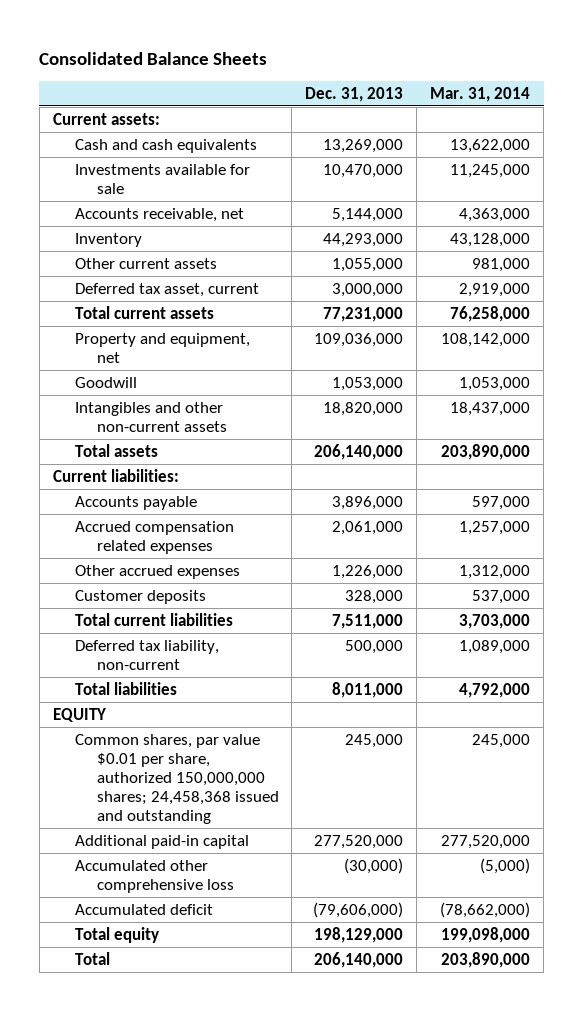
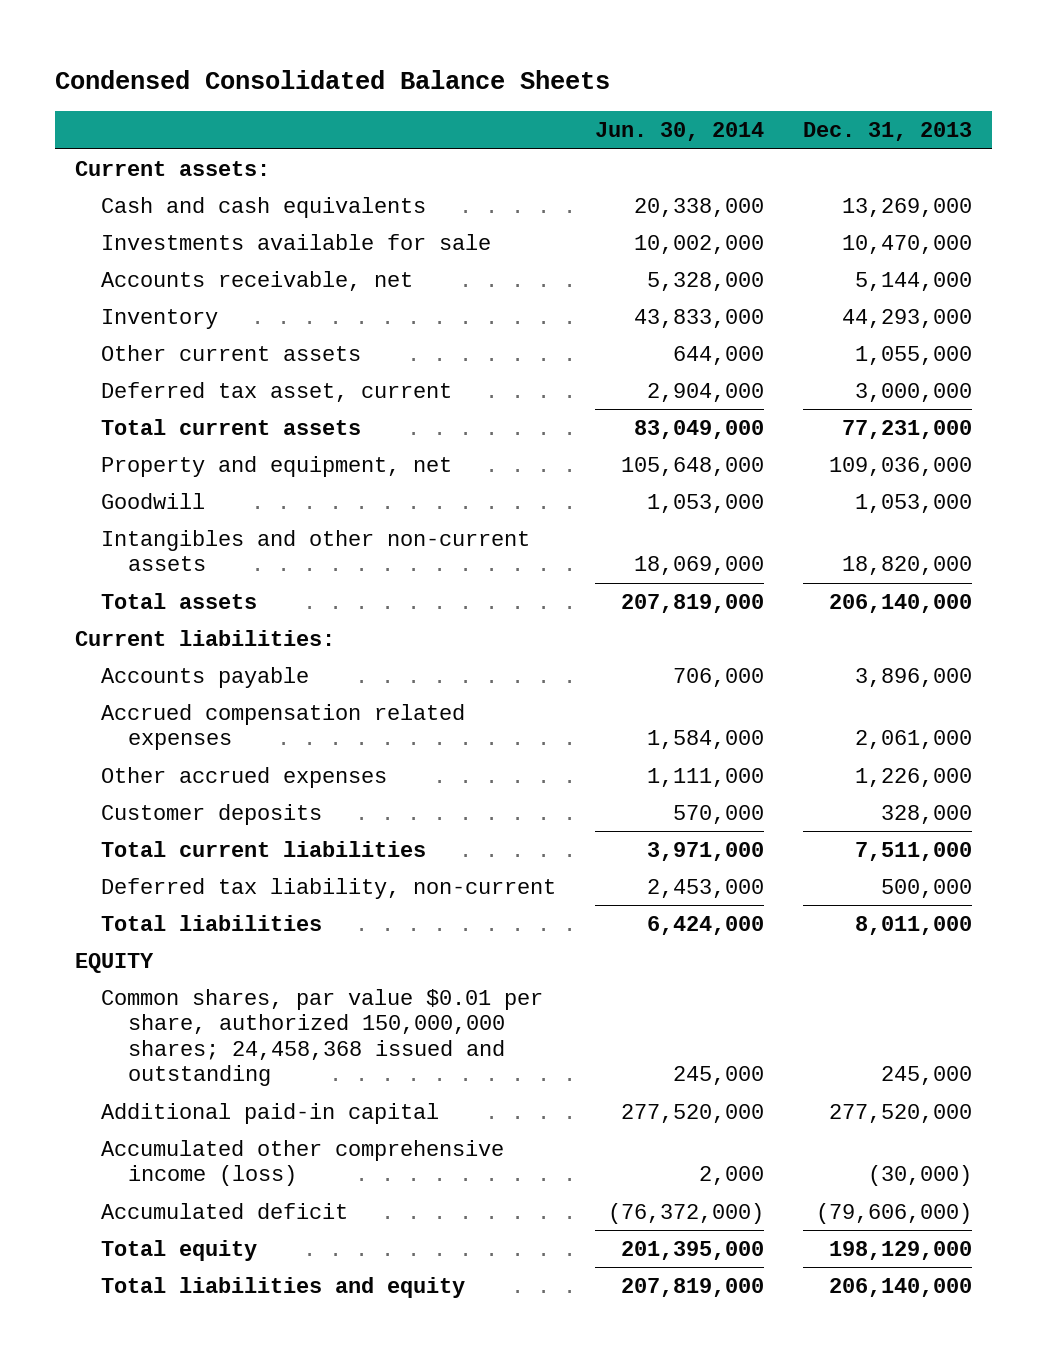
- Consolidated Balance Sheets
+ Condensed Consolidated Balance Sheets
- | Dec. 31, 2013 | Mar. 31, 2014
+ | Jun. 30, 2014 | Dec. 31, 2013
- Accumulated other comprehensive loss | (30,000) | (5,000)
+ Accumulated other comprehensive income (loss) | 2,000 | (30,000)
- Total | 206,140,000 | 203,890,000
+ Total liabilities and equity | 207,819,000 | 206,140,000

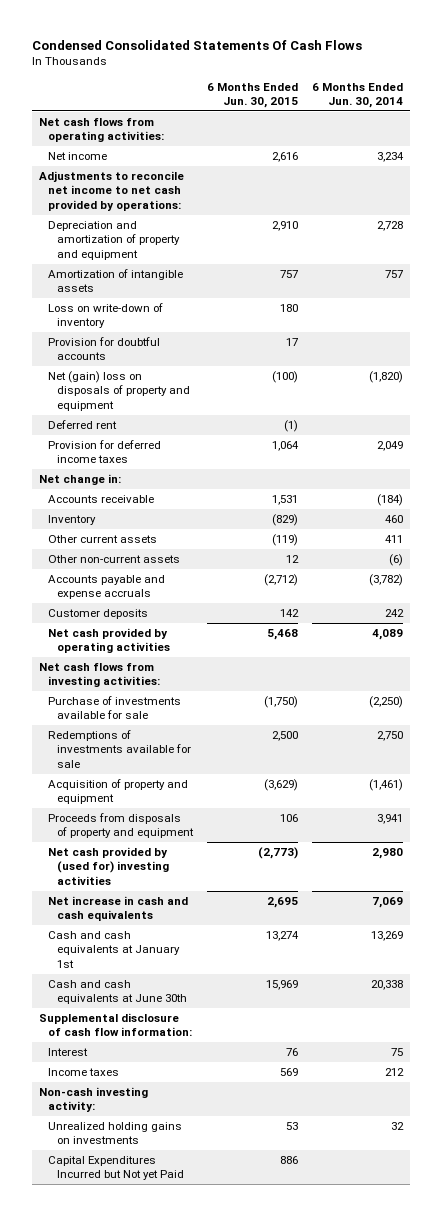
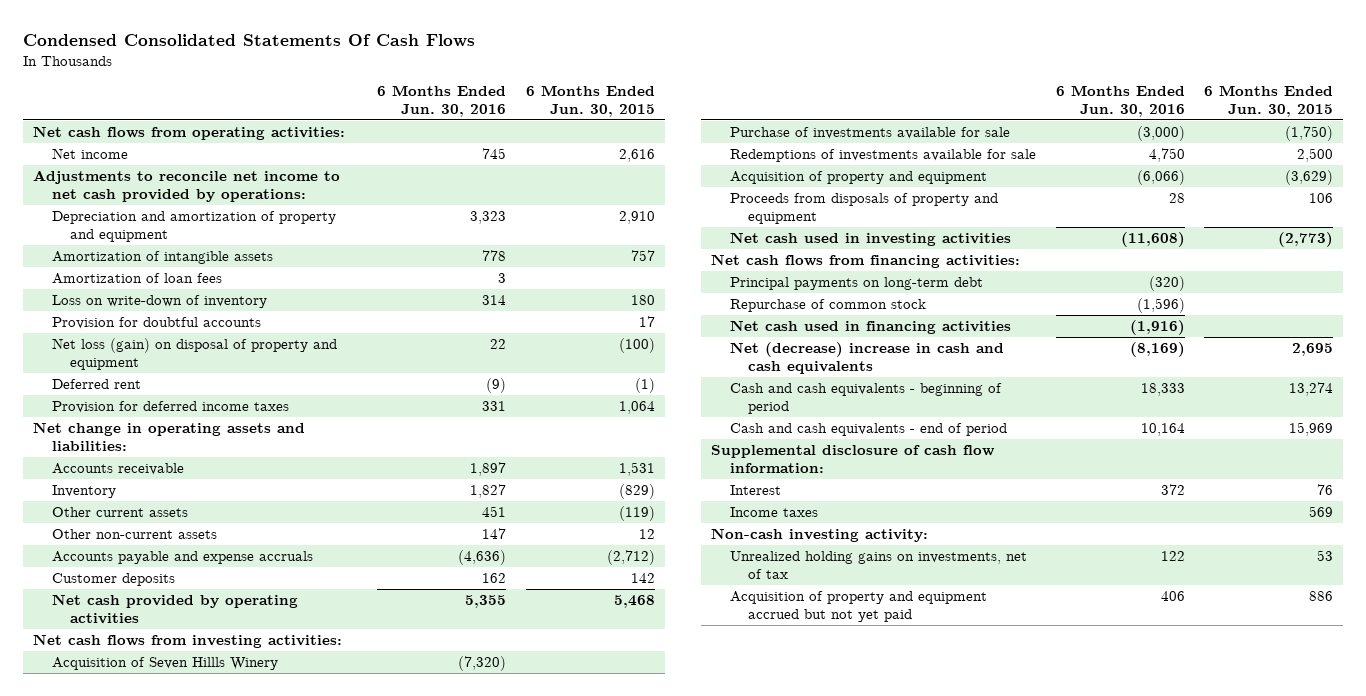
- | 6 Months Ended Jun. 30, 2015 | 6 Months Ended Jun. 30, 2014
+ | 6 Months Ended Jun. 30, 2016 | 6 Months Ended Jun. 30, 2015
+ Amortization of loan fees | 3 |
- Net (gain) loss on disposals of property and equipment | (100) | (1,820)
+ Net loss (gain) on disposal of property and equipment | 22 | (100)
- Net change in:
+ Net change in operating assets and liabilities:
+ Acquisition of Seven Hillls Winery | (7,320) |
- Net cash provided by (used for) investing activities | (2,773) | 2,980
- Net increase in cash and cash equivalents | 2,695 | 7,069
- Cash and cash equivalents at January 1st | 13,274 | 13,269
- Cash and cash equivalents at June 30th | 15,969 | 20,338
+ Net cash used in investing activities | (11,608) | (2,773)
+ Net cash flows from financing activities:
+ Principal payments on long-term debt | (320) |
+ Repurchase of common stock | (1,596) |
+ Net cash used in financing activities | (1,916) |
+ Net (decrease) increase in cash and cash equivalents | (8,169) | 2,695
+ Cash and cash equivalents - beginning of period | 18,333 | 13,274
+ Cash and cash equivalents - end of period | 10,164 | 15,969
- Unrealized holding gains on investments | 53 | 32
- Capital Expenditures Incurred but Not yet Paid | 886 |
+ Unrealized holding gains on investments, net of tax | 122 | 53
+ Acquisition of property and equipment accrued but not yet paid | 406 | 886

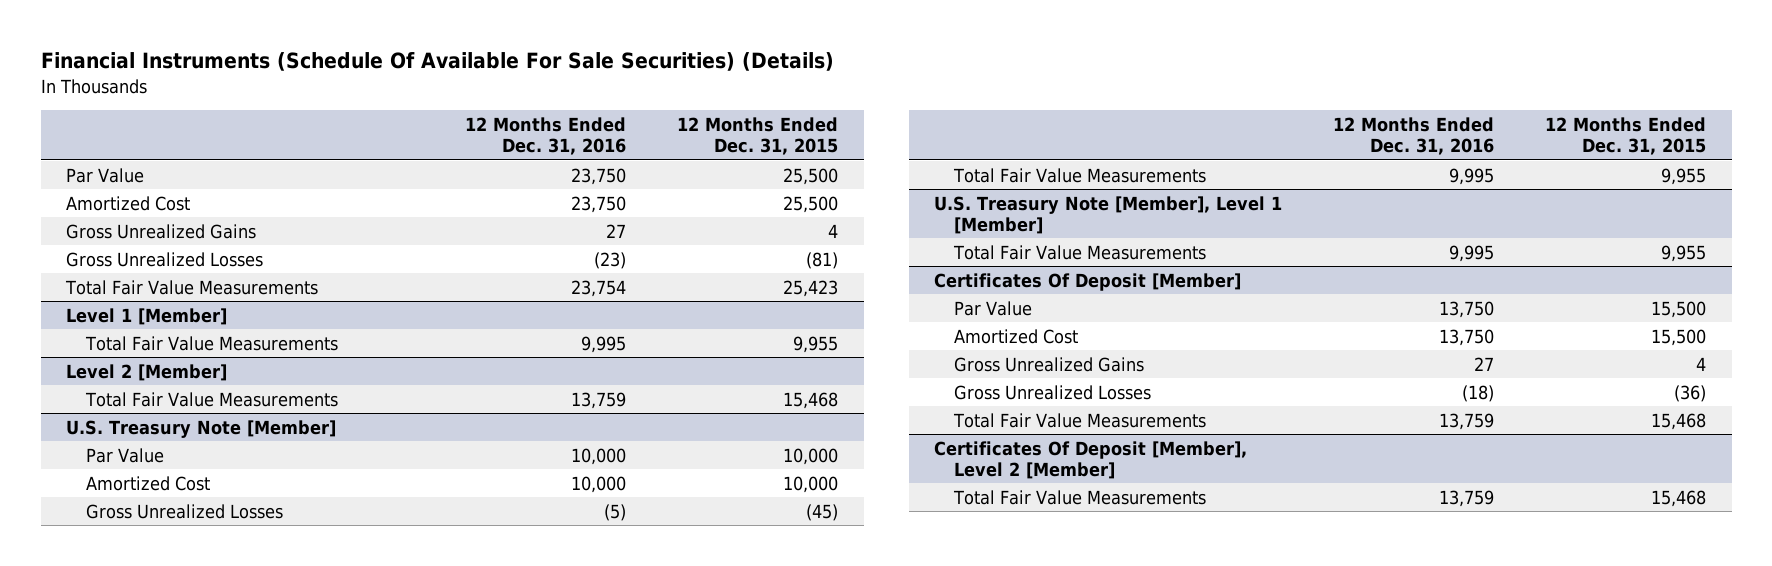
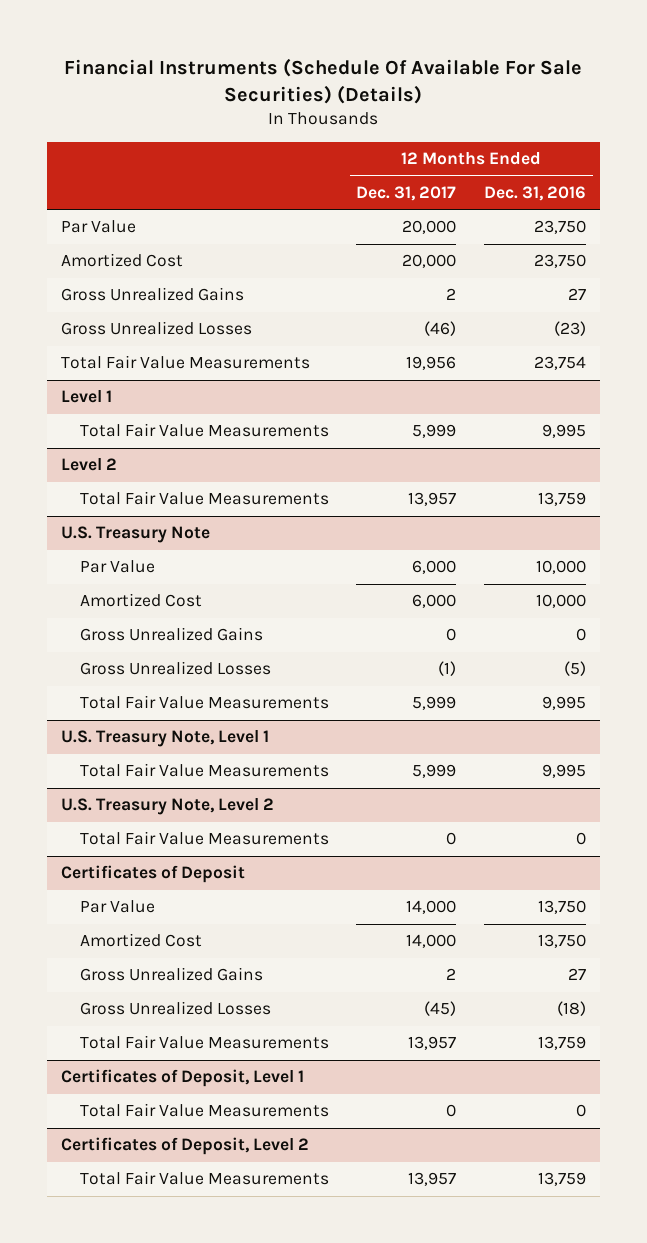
- | 12 Months Ended Dec. 31, 2016 | 12 Months Ended Dec. 31, 2015
+ | 12 Months Ended Dec. 31, 2017 | 12 Months Ended Dec. 31, 2016
- Level 1 [Member]
+ Level 1
- Level 2 [Member]
+ Level 2
- U.S. Treasury Note [Member]
+ U.S. Treasury Note
+ Gross Unrealized Gains | 0 | 0
- U.S. Treasury Note [Member], Level 1 [Member]
+ U.S. Treasury Note, Level 1
- Certificates Of Deposit [Member]
+ U.S. Treasury Note, Level 2
+ Total Fair Value Measurements | 0 | 0
+ Certificates of Deposit
- Certificates Of Deposit [Member], Level 2 [Member]
+ Certificates of Deposit, Level 1
+ Total Fair Value Measurements | 0 | 0
+ Certificates of Deposit, Level 2

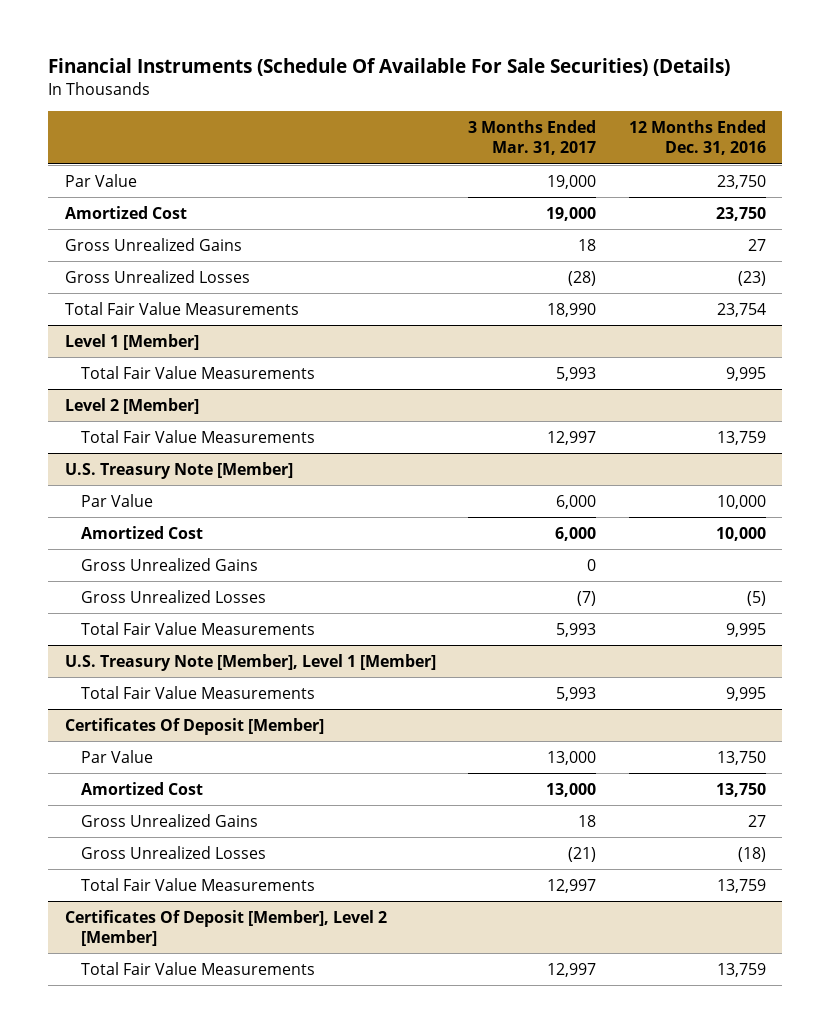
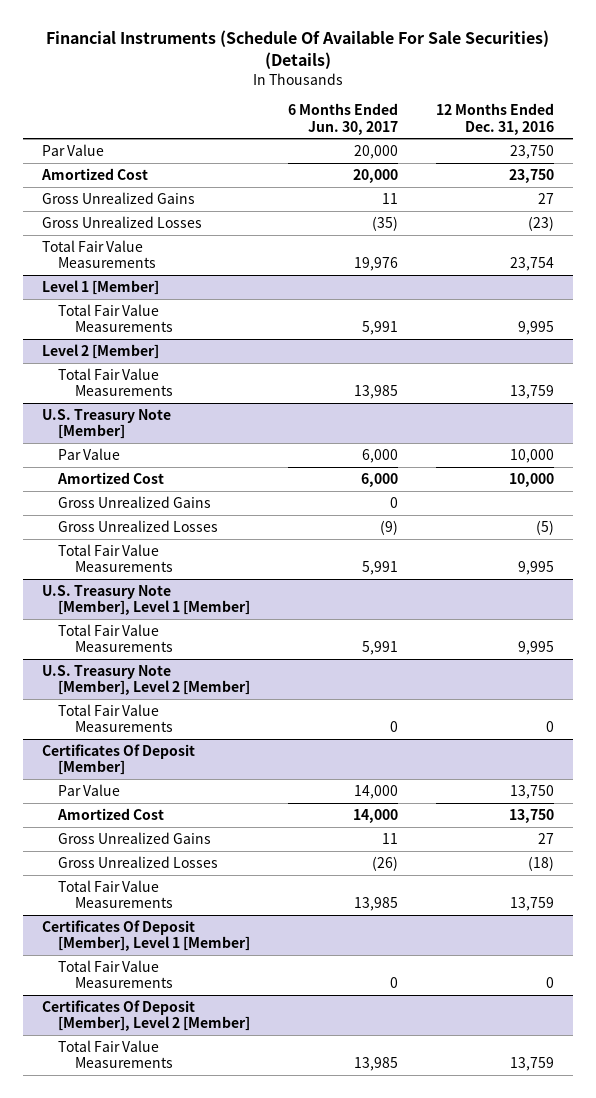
- | 3 Months Ended Mar. 31, 2017 | 12 Months Ended Dec. 31, 2016
+ | 6 Months Ended Jun. 30, 2017 | 12 Months Ended Dec. 31, 2016
+ U.S. Treasury Note [Member], Level 2 [Member]
+ Total Fair Value Measurements | 0 | 0
+ Certificates Of Deposit [Member], Level 1 [Member]
+ Total Fair Value Measurements | 0 | 0

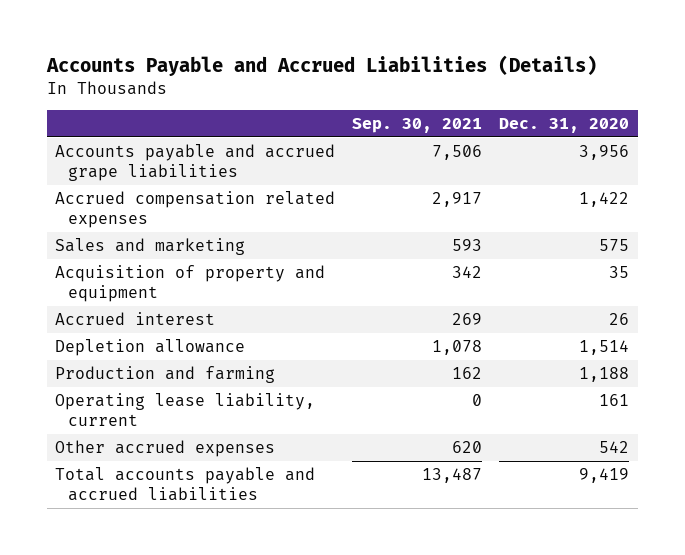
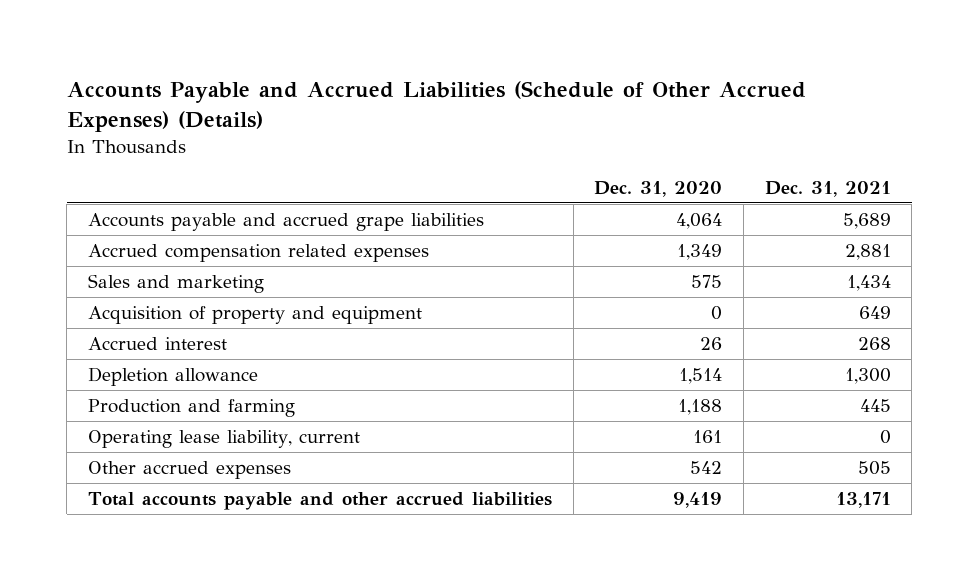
- Accounts Payable and Accrued Liabilities (Details)
+ Accounts Payable and Accrued Liabilities (Schedule of Other Accrued Expenses) (Details)
- | Sep. 30, 2021 | Dec. 31, 2020
+ | Dec. 31, 2020 | Dec. 31, 2021
- Accounts payable and accrued grape liabilities | 7,506 | 3,956
- Accrued compensation related expenses | 2,917 | 1,422
+ Accounts payable and accrued grape liabilities | 4,064 | 5,689
+ Accrued compensation related expenses | 1,349 | 2,881
- Acquisition of property and equipment | 342 | 35
+ Acquisition of property and equipment | 0 | 649
- Total accounts payable and accrued liabilities | 13,487 | 9,419
+ Total accounts payable and other accrued liabilities | 9,419 | 13,171

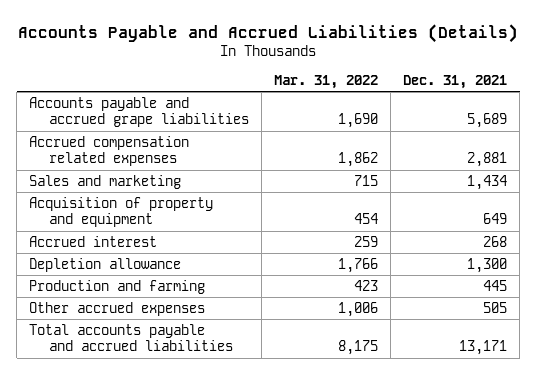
- Accounts Payable and Accrued Liabilities (Schedule of Other Accrued Expenses) (Details)
+ Accounts Payable and Accrued Liabilities (Details)
- | Dec. 31, 2020 | Dec. 31, 2021
+ | Mar. 31, 2022 | Dec. 31, 2021
- Operating lease liability, current | 161 | 0
- Total accounts payable and other accrued liabilities | 9,419 | 13,171
+ Total accounts payable and accrued liabilities | 8,175 | 13,171

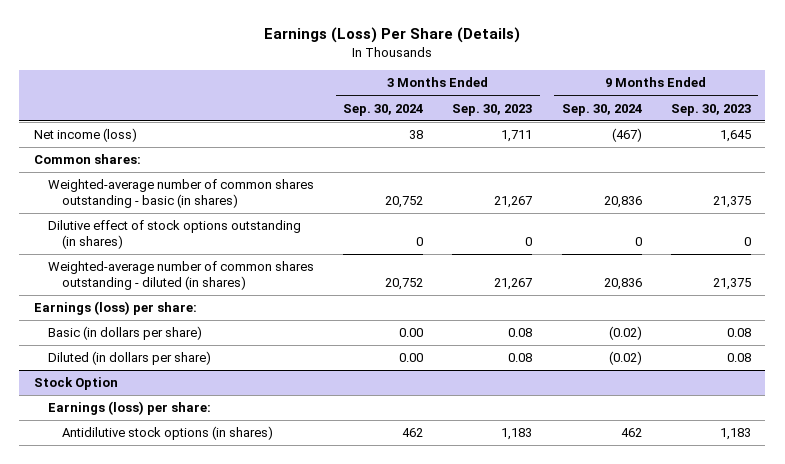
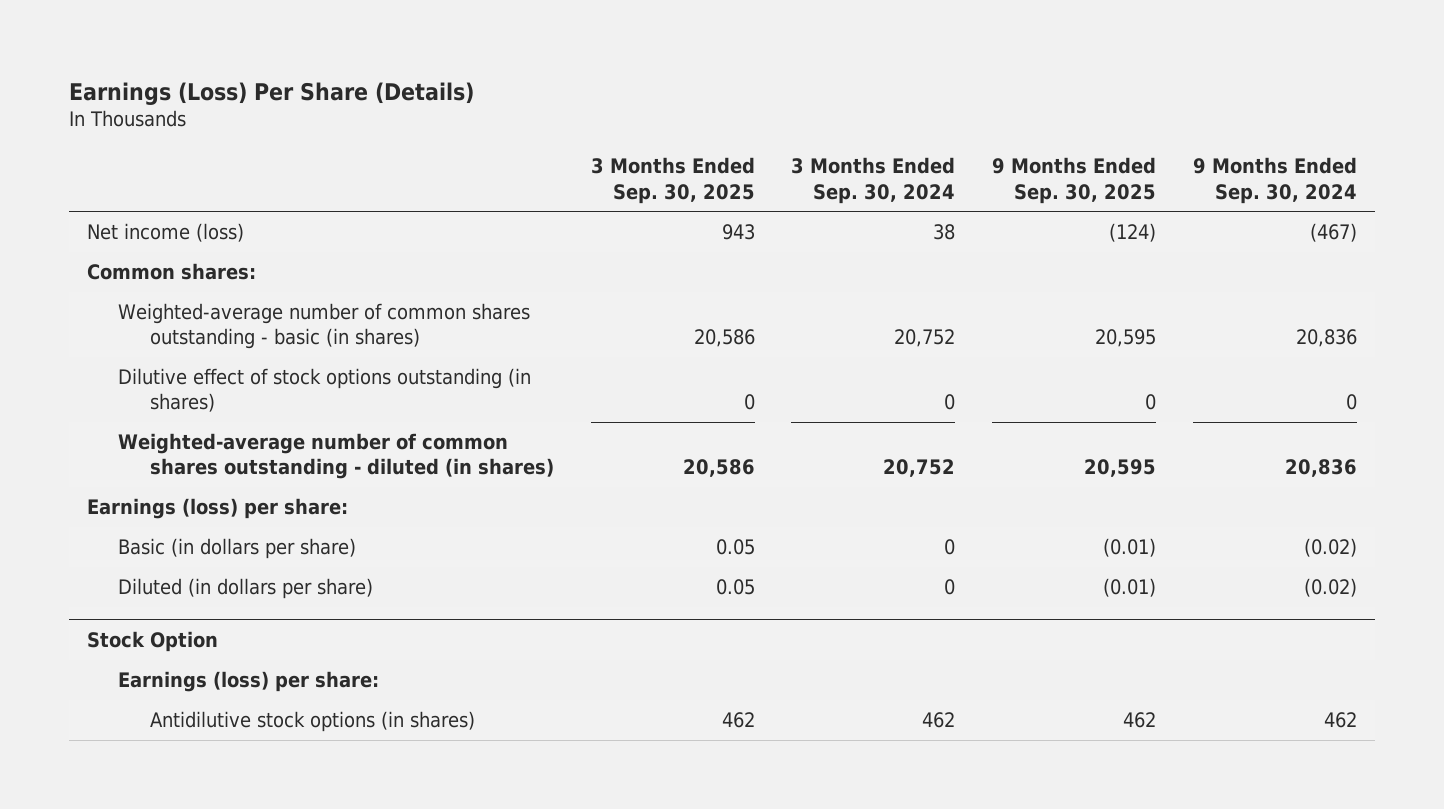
- | 3 Months Ended Sep. 30, 2024 | 3 Months Ended Sep. 30, 2023 | 9 Months Ended Sep. 30, 2024 | 9 Months Ended Sep. 30, 2023
+ | 3 Months Ended Sep. 30, 2025 | 3 Months Ended Sep. 30, 2024 | 9 Months Ended Sep. 30, 2025 | 9 Months Ended Sep. 30, 2024
- Basic (in dollars per share) | 0.00 | 0.08 | (0.02) | 0.08
- Diluted (in dollars per share) | 0.00 | 0.08 | (0.02) | 0.08
+ Basic (in dollars per share) | 0.05 | 0 | (0.01) | (0.02)
+ Diluted (in dollars per share) | 0.05 | 0 | (0.01) | (0.02)

